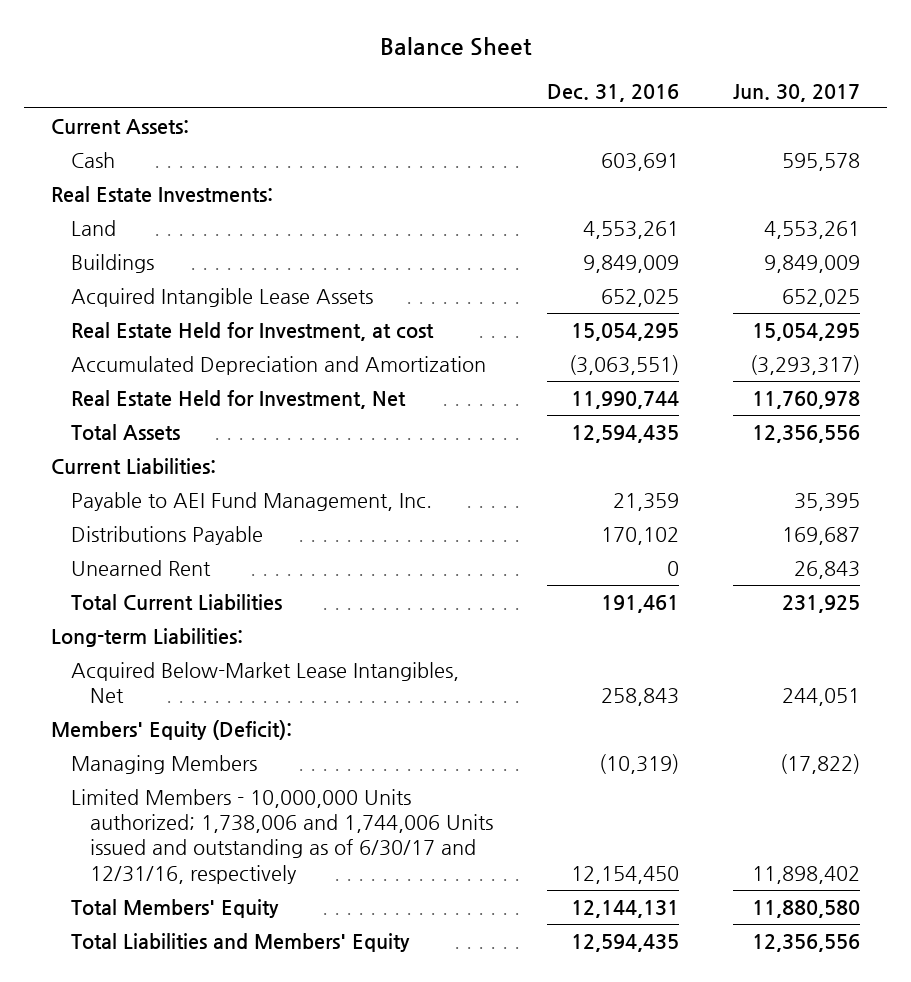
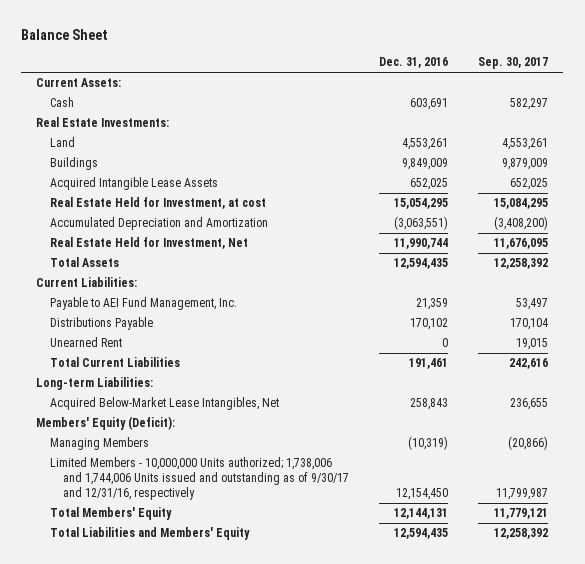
- | Dec. 31, 2016 | Jun. 30, 2017
+ | Dec. 31, 2016 | Sep. 30, 2017
- Limited Members - 10,000,000 Units authorized; 1,738,006 and 1,744,006 Units issued and outstanding as of 6/30/17 and 12/31/16, respectively | 12,154,450 | 11,898,402
+ Limited Members - 10,000,000 Units authorized; 1,738,006 and 1,744,006 Units issued and outstanding as of 9/30/17 and 12/31/16, respectively | 12,154,450 | 11,799,987

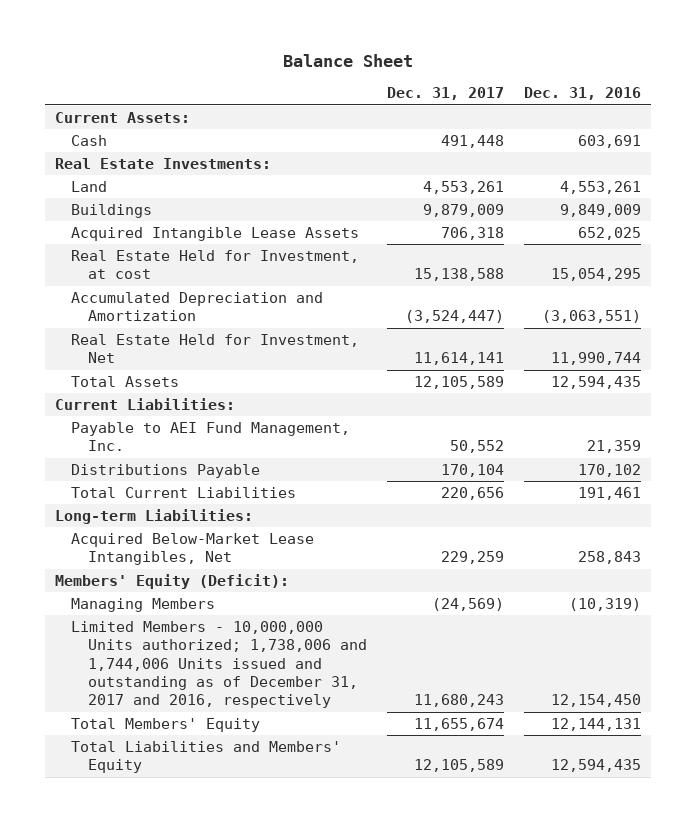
- | Dec. 31, 2016 | Sep. 30, 2017
+ | Dec. 31, 2017 | Dec. 31, 2016
- Unearned Rent | 0 | 19,015
- Limited Members - 10,000,000 Units authorized; 1,738,006 and 1,744,006 Units issued and outstanding as of 9/30/17 and 12/31/16, respectively | 12,154,450 | 11,799,987
+ Limited Members - 10,000,000 Units authorized; 1,738,006 and 1,744,006 Units issued and outstanding as of December 31, 2017 and 2016, respectively | 11,680,243 | 12,154,450

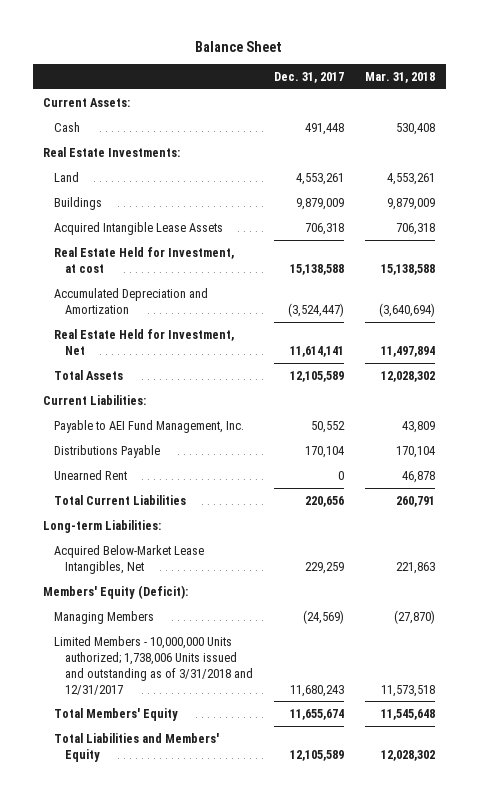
- | Dec. 31, 2017 | Dec. 31, 2016
+ | Dec. 31, 2017 | Mar. 31, 2018
+ Unearned Rent | 0 | 46,878
- Limited Members - 10,000,000 Units authorized; 1,738,006 and 1,744,006 Units issued and outstanding as of December 31, 2017 and 2016, respectively | 11,680,243 | 12,154,450
+ Limited Members - 10,000,000 Units authorized; 1,738,006 Units issued and outstanding as of 3/31/2018 and 12/31/2017 | 11,680,243 | 11,573,518

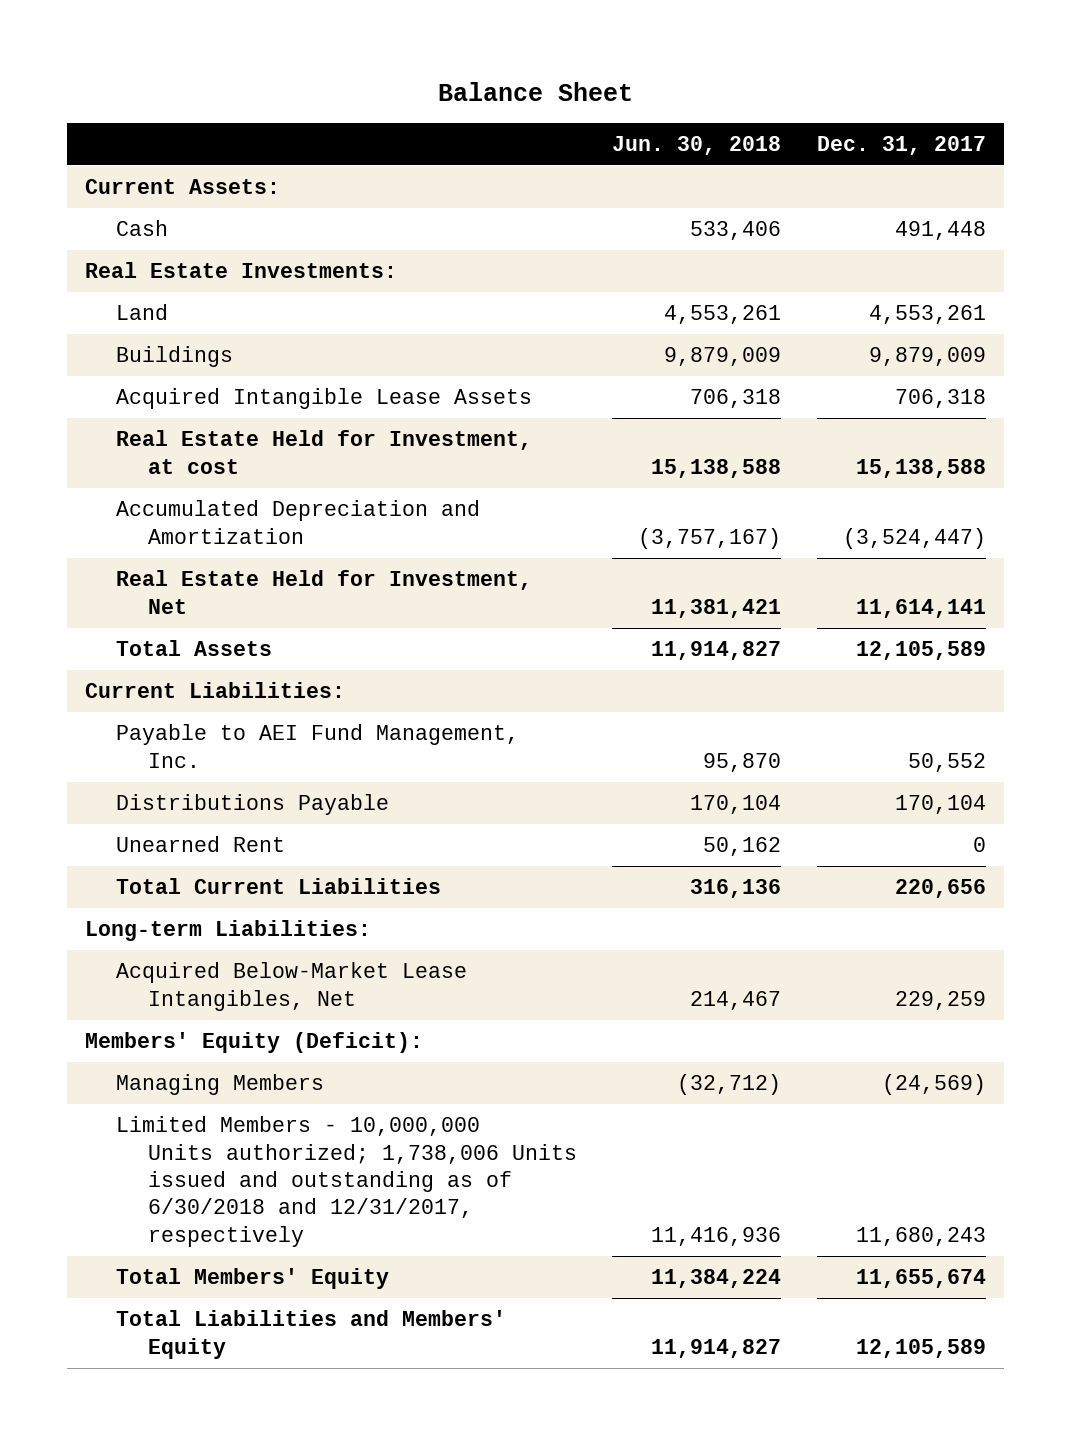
- | Dec. 31, 2017 | Mar. 31, 2018
+ | Jun. 30, 2018 | Dec. 31, 2017
- Limited Members - 10,000,000 Units authorized; 1,738,006 Units issued and outstanding as of 3/31/2018 and 12/31/2017 | 11,680,243 | 11,573,518
+ Limited Members - 10,000,000 Units authorized; 1,738,006 Units issued and outstanding as of 6/30/2018 and 12/31/2017, respectively | 11,416,936 | 11,680,243

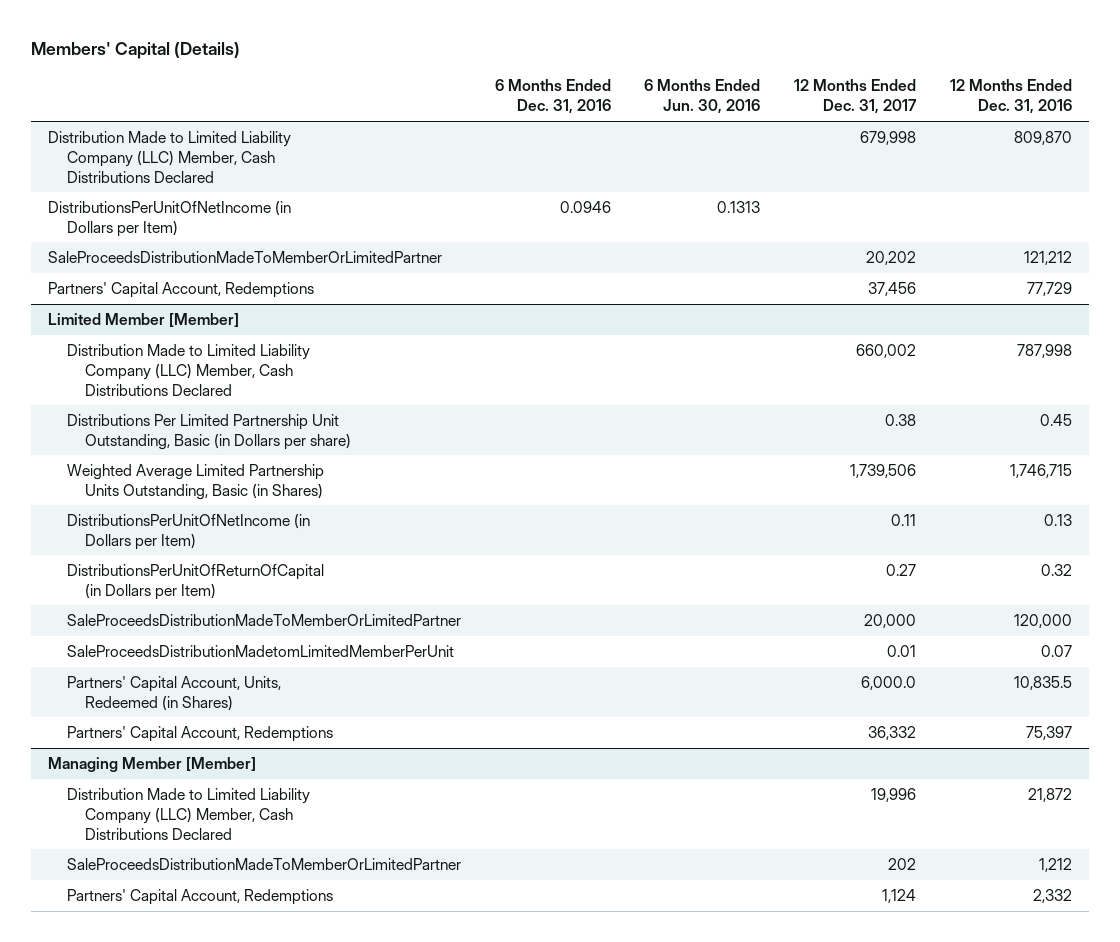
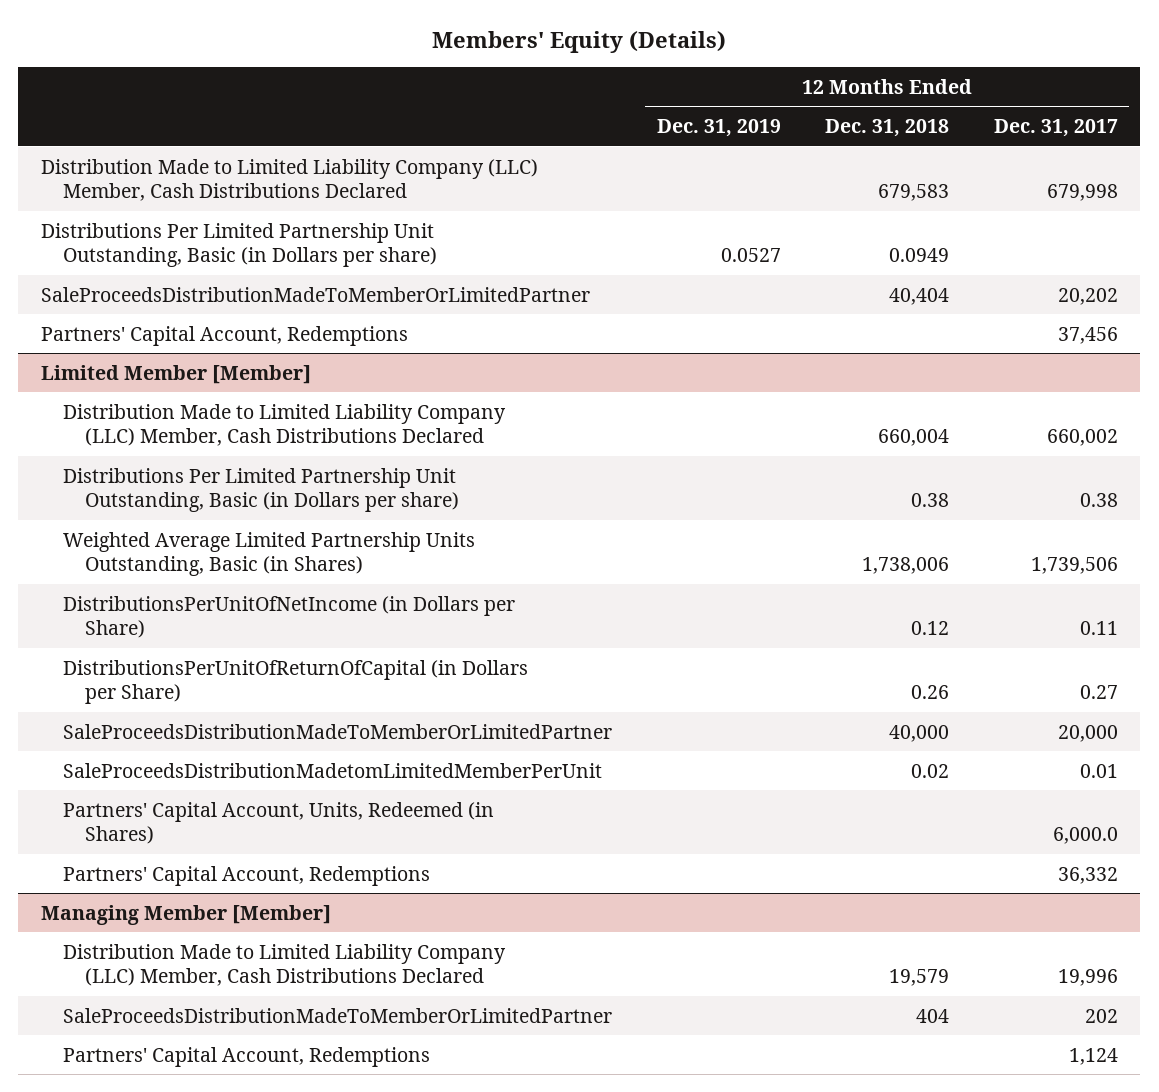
- Members' Capital (Details)
+ Members' Equity (Details)
- | 6 Months Ended Dec. 31, 2016 | 6 Months Ended Jun. 30, 2016 | 12 Months Ended Dec. 31, 2017 | 12 Months Ended Dec. 31, 2016
+ | 12 Months Ended Dec. 31, 2019 | 12 Months Ended Dec. 31, 2018 | 12 Months Ended Dec. 31, 2017
- DistributionsPerUnitOfNetIncome (in Dollars per Item) | 0.0946 | 0.1313 | |
+ Distributions Per Limited Partnership Unit Outstanding, Basic (in Dollars per share) | 0.0527 | 0.0949 |
@ Limited Member [Member]
- DistributionsPerUnitOfNetIncome (in Dollars per Item) | | | 0.11 | 0.13
- DistributionsPerUnitOfReturnOfCapital (in Dollars per Item) | | | 0.27 | 0.32
+ DistributionsPerUnitOfNetIncome (in Dollars per Share) | | 0.12 | 0.11
+ DistributionsPerUnitOfReturnOfCapital (in Dollars per Share) | | 0.26 | 0.27

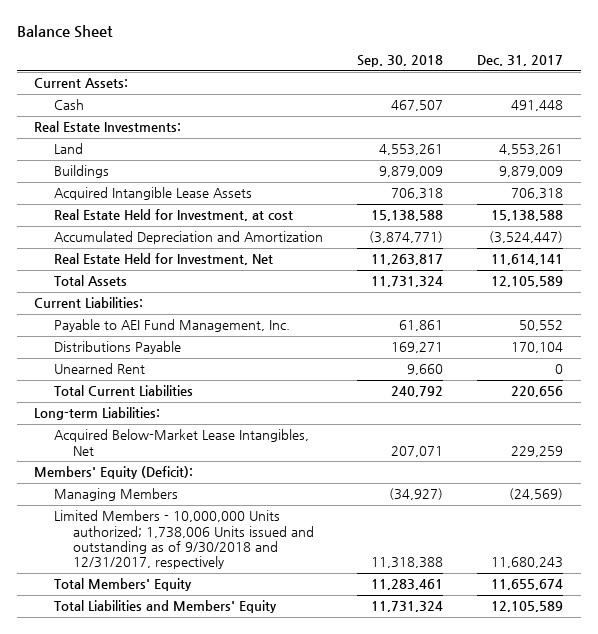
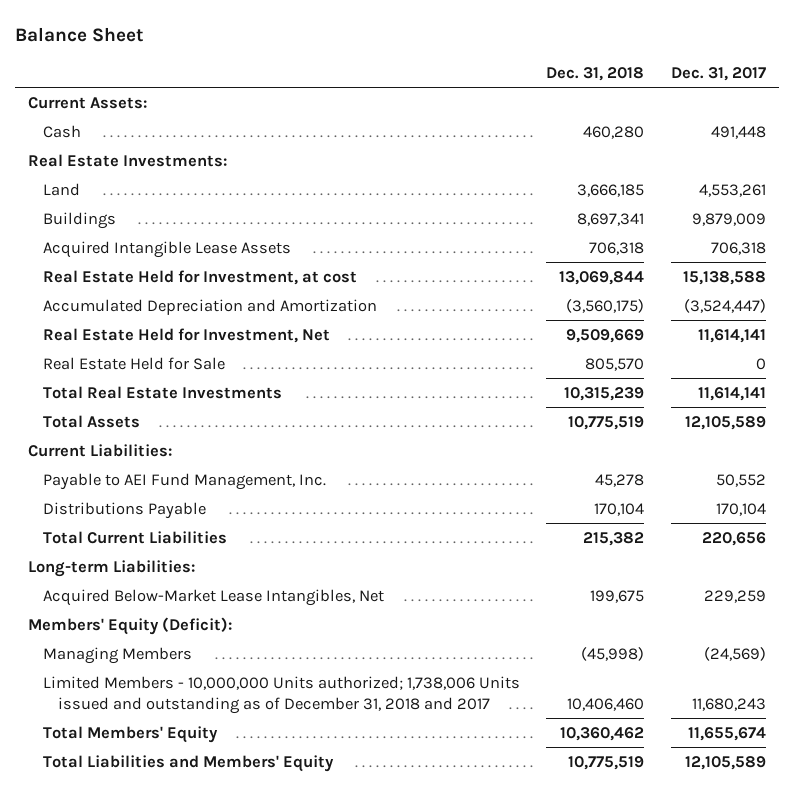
- | Sep. 30, 2018 | Dec. 31, 2017
+ | Dec. 31, 2018 | Dec. 31, 2017
+ Real Estate Held for Sale | 805,570 | 0
+ Total Real Estate Investments | 10,315,239 | 11,614,141
- Unearned Rent | 9,660 | 0
- Limited Members - 10,000,000 Units authorized; 1,738,006 Units issued and outstanding as of 9/30/2018 and 12/31/2017, respectively | 11,318,388 | 11,680,243
+ Limited Members - 10,000,000 Units authorized; 1,738,006 Units issued and outstanding as of December 31, 2018 and 2017 | 10,406,460 | 11,680,243

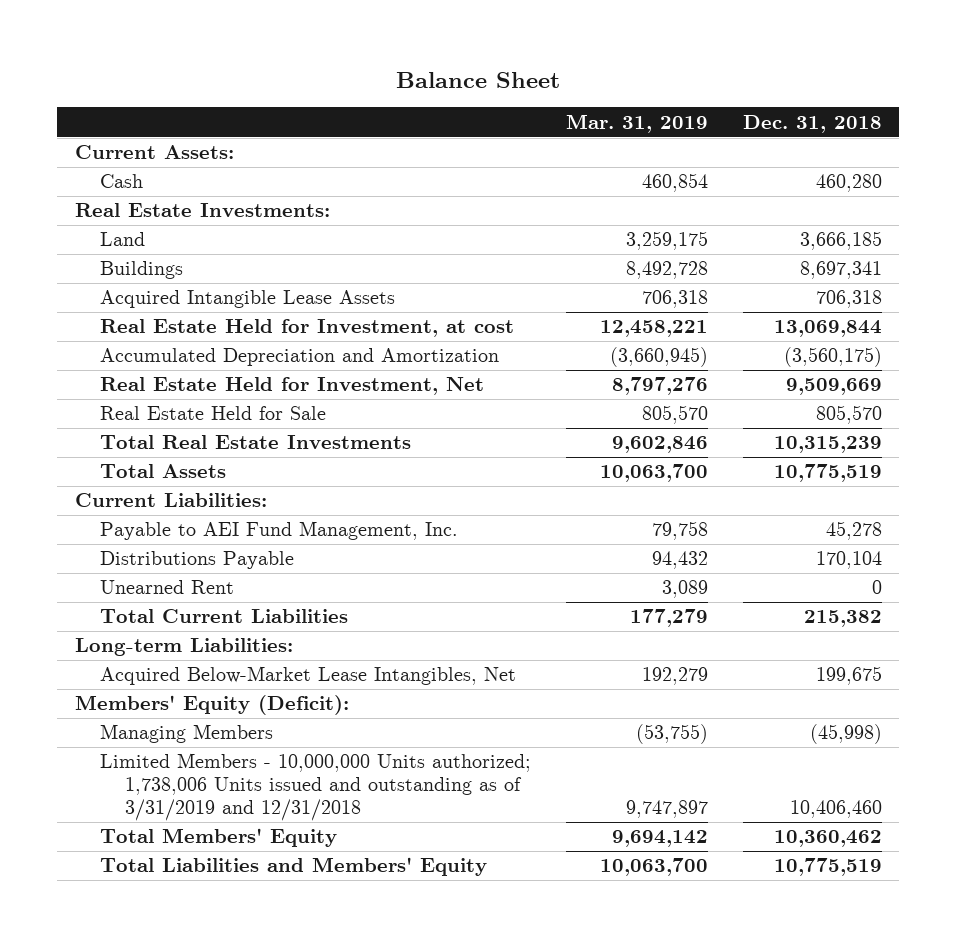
- | Dec. 31, 2018 | Dec. 31, 2017
+ | Mar. 31, 2019 | Dec. 31, 2018
+ Unearned Rent | 3,089 | 0
- Limited Members - 10,000,000 Units authorized; 1,738,006 Units issued and outstanding as of December 31, 2018 and 2017 | 10,406,460 | 11,680,243
+ Limited Members - 10,000,000 Units authorized; 1,738,006 Units issued and outstanding as of 3/31/2019 and 12/31/2018 | 9,747,897 | 10,406,460

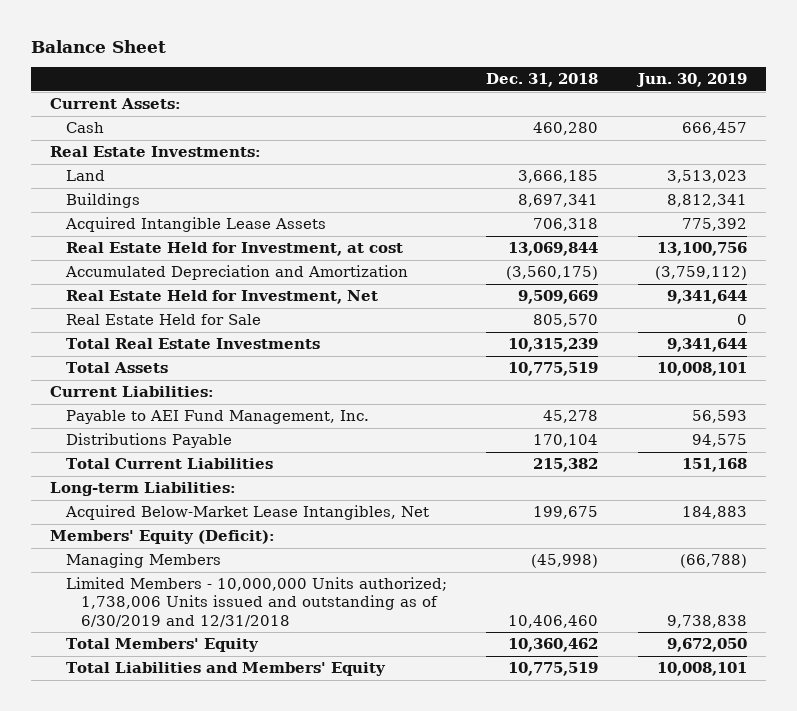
- | Mar. 31, 2019 | Dec. 31, 2018
+ | Dec. 31, 2018 | Jun. 30, 2019
- Unearned Rent | 3,089 | 0
- Limited Members - 10,000,000 Units authorized; 1,738,006 Units issued and outstanding as of 3/31/2019 and 12/31/2018 | 9,747,897 | 10,406,460
+ Limited Members - 10,000,000 Units authorized; 1,738,006 Units issued and outstanding as of 6/30/2019 and 12/31/2018 | 10,406,460 | 9,738,838

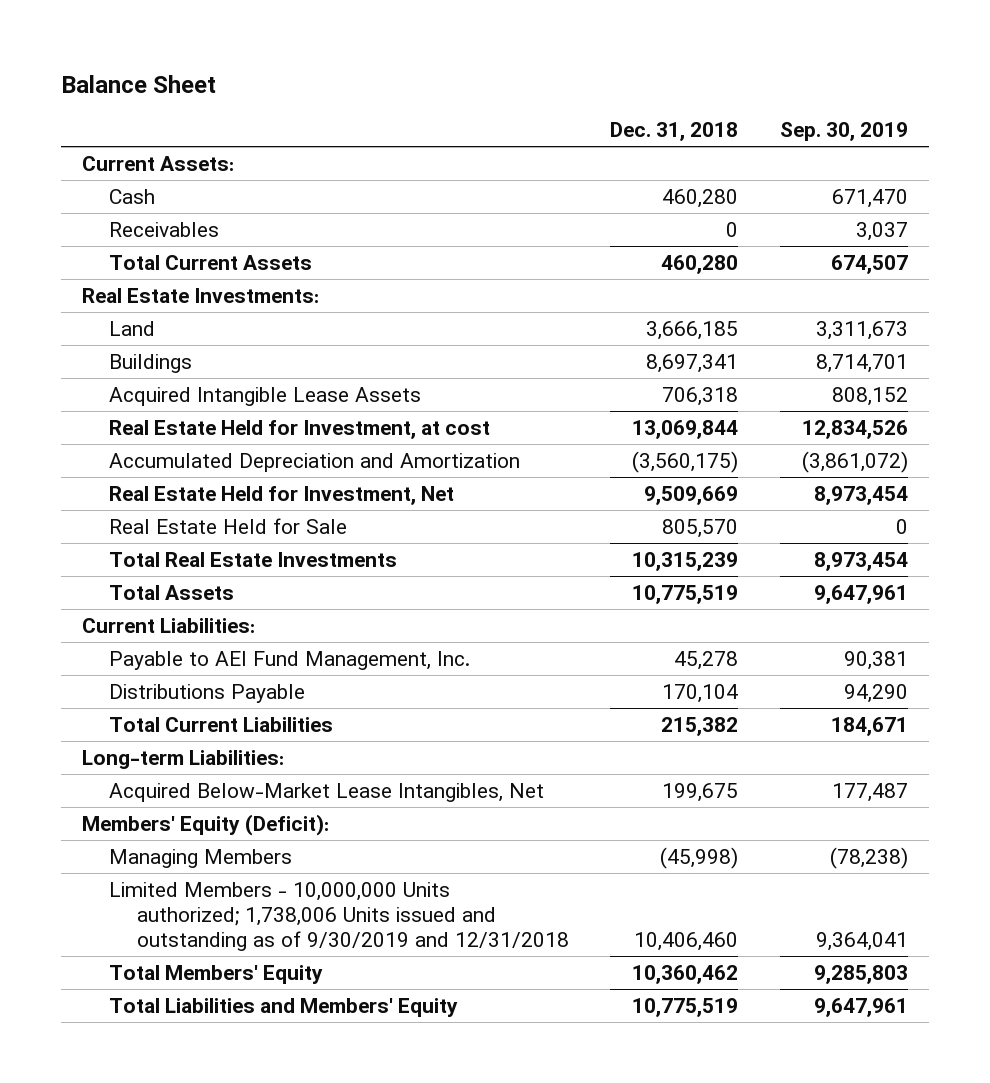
- | Dec. 31, 2018 | Jun. 30, 2019
+ | Dec. 31, 2018 | Sep. 30, 2019
+ Receivables | 0 | 3,037
+ Total Current Assets | 460,280 | 674,507
- Limited Members - 10,000,000 Units authorized; 1,738,006 Units issued and outstanding as of 6/30/2019 and 12/31/2018 | 10,406,460 | 9,738,838
+ Limited Members - 10,000,000 Units authorized; 1,738,006 Units issued and outstanding as of 9/30/2019 and 12/31/2018 | 10,406,460 | 9,364,041

